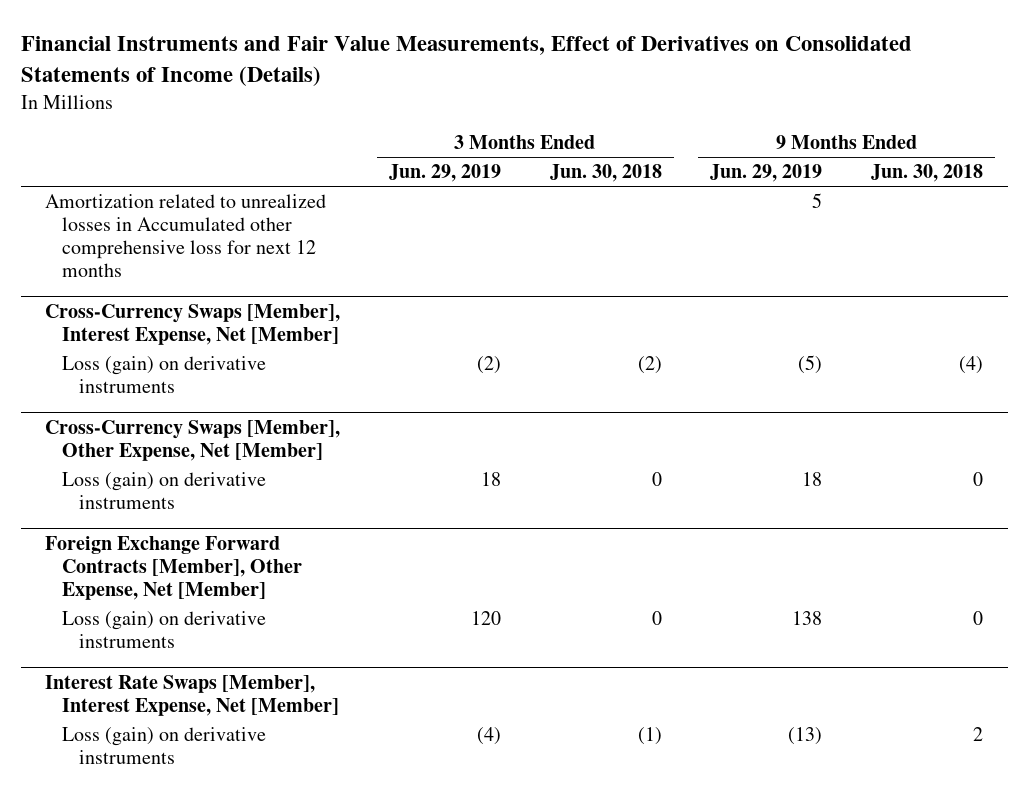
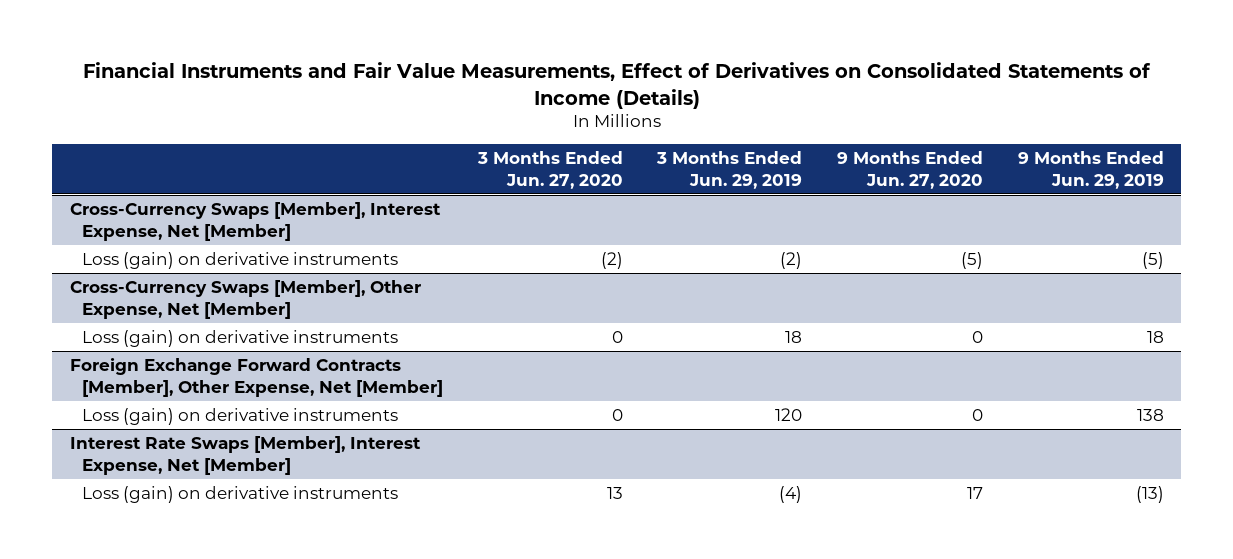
- | 3 Months Ended Jun. 29, 2019 | 3 Months Ended Jun. 30, 2018 | 9 Months Ended Jun. 29, 2019 | 9 Months Ended Jun. 30, 2018
+ | 3 Months Ended Jun. 27, 2020 | 3 Months Ended Jun. 29, 2019 | 9 Months Ended Jun. 27, 2020 | 9 Months Ended Jun. 29, 2019
- Amortization related to unrealized losses in Accumulated other comprehensive loss for next 12 months | | | 5 |

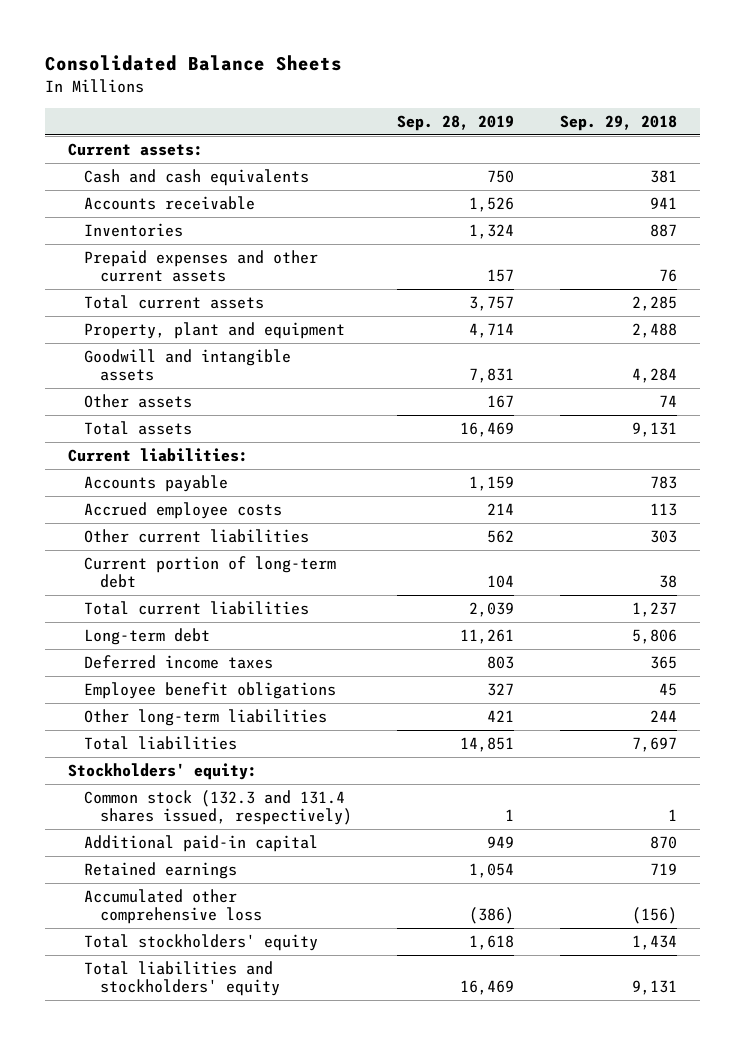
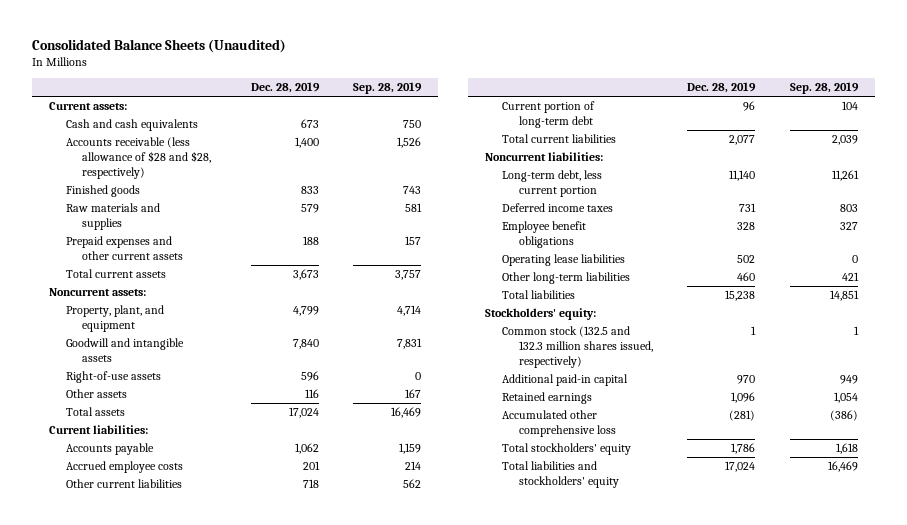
- Consolidated Balance Sheets
+ Consolidated Balance Sheets (Unaudited)
- | Sep. 28, 2019 | Sep. 29, 2018
+ | Dec. 28, 2019 | Sep. 28, 2019
- Accounts receivable | 1,526 | 941
- Inventories | 1,324 | 887
+ Accounts receivable (less allowance of $28 and $28, respectively) | 1,400 | 1,526
+ Finished goods | 833 | 743
+ Raw materials and supplies | 579 | 581
- Property, plant and equipment | 4,714 | 2,488
+ Noncurrent assets:
+ Property, plant, and equipment | 4,799 | 4,714
+ Right-of-use assets | 596 | 0
- Long-term debt | 11,261 | 5,806
+ Noncurrent liabilities:
+ Long-term debt, less current portion | 11,140 | 11,261
+ Operating lease liabilities | 502 | 0
- Common stock (132.3 and 131.4 shares issued, respectively) | 1 | 1
+ Common stock (132.5 and 132.3 million shares issued, respectively) | 1 | 1

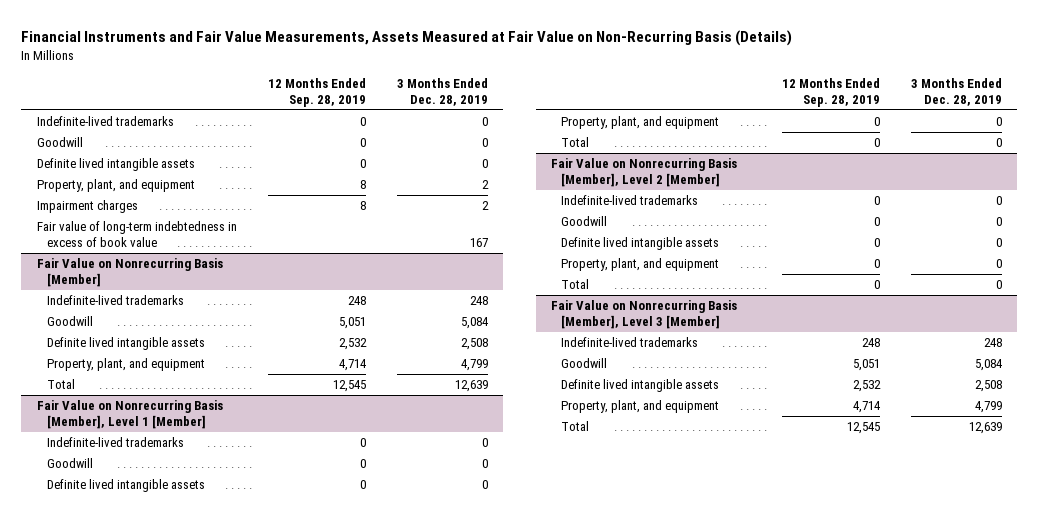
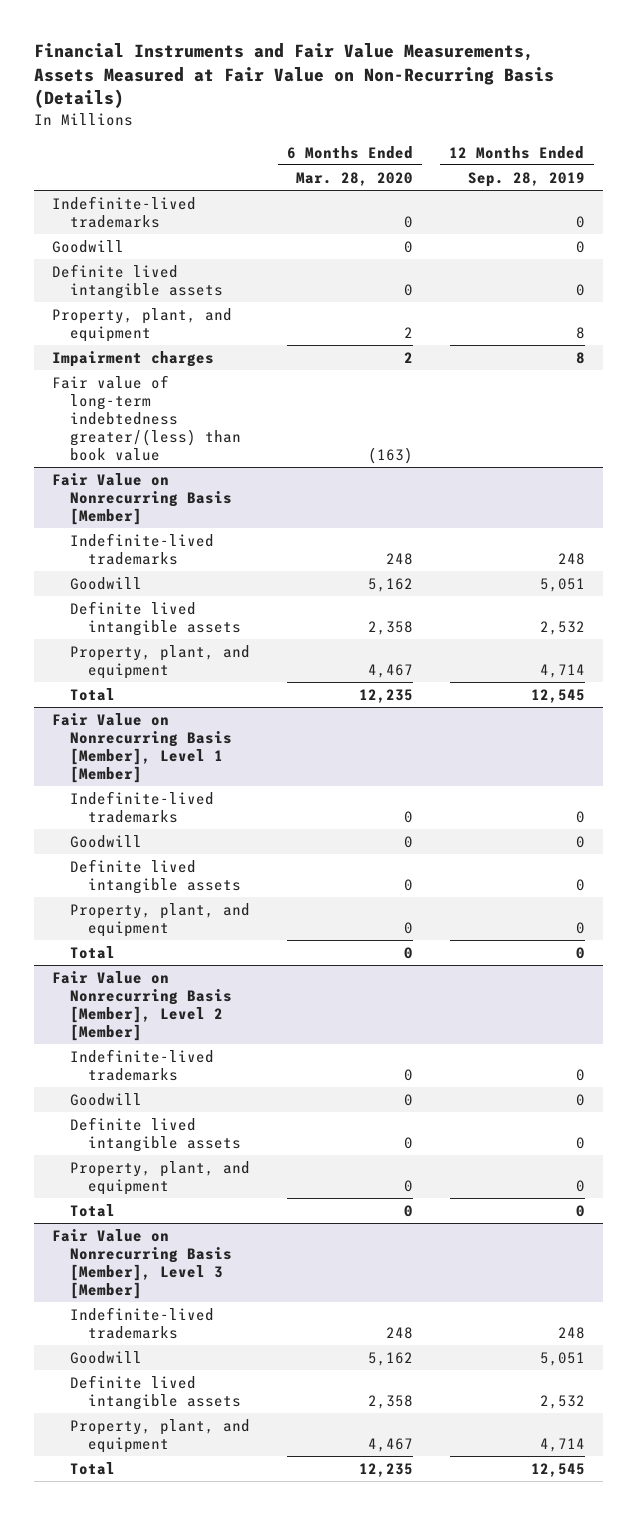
- | 12 Months Ended Sep. 28, 2019 | 3 Months Ended Dec. 28, 2019
+ | 6 Months Ended Mar. 28, 2020 | 12 Months Ended Sep. 28, 2019
- Fair value of long-term indebtedness in excess of book value | | 167
+ Fair value of long-term indebtedness greater/(less) than book value | (163) |

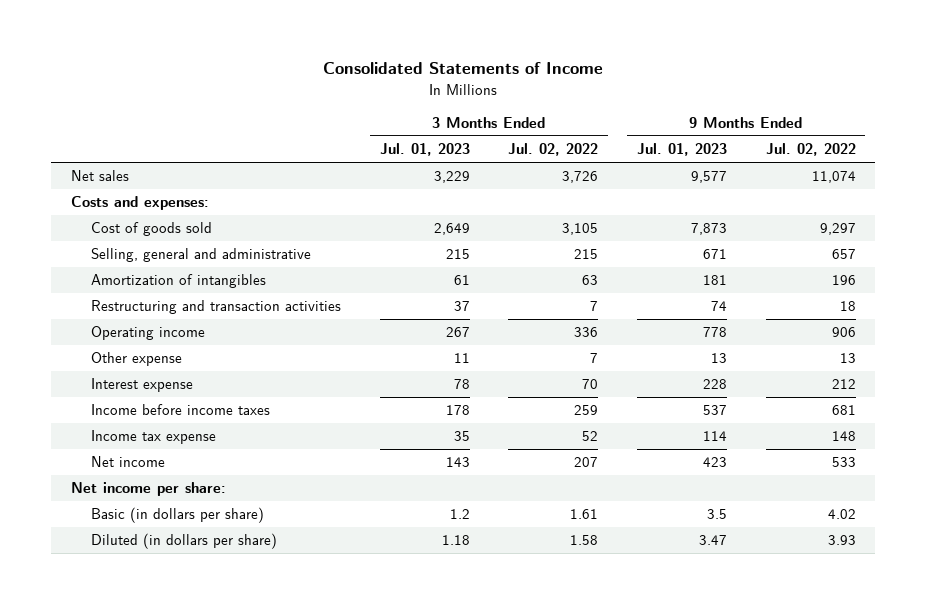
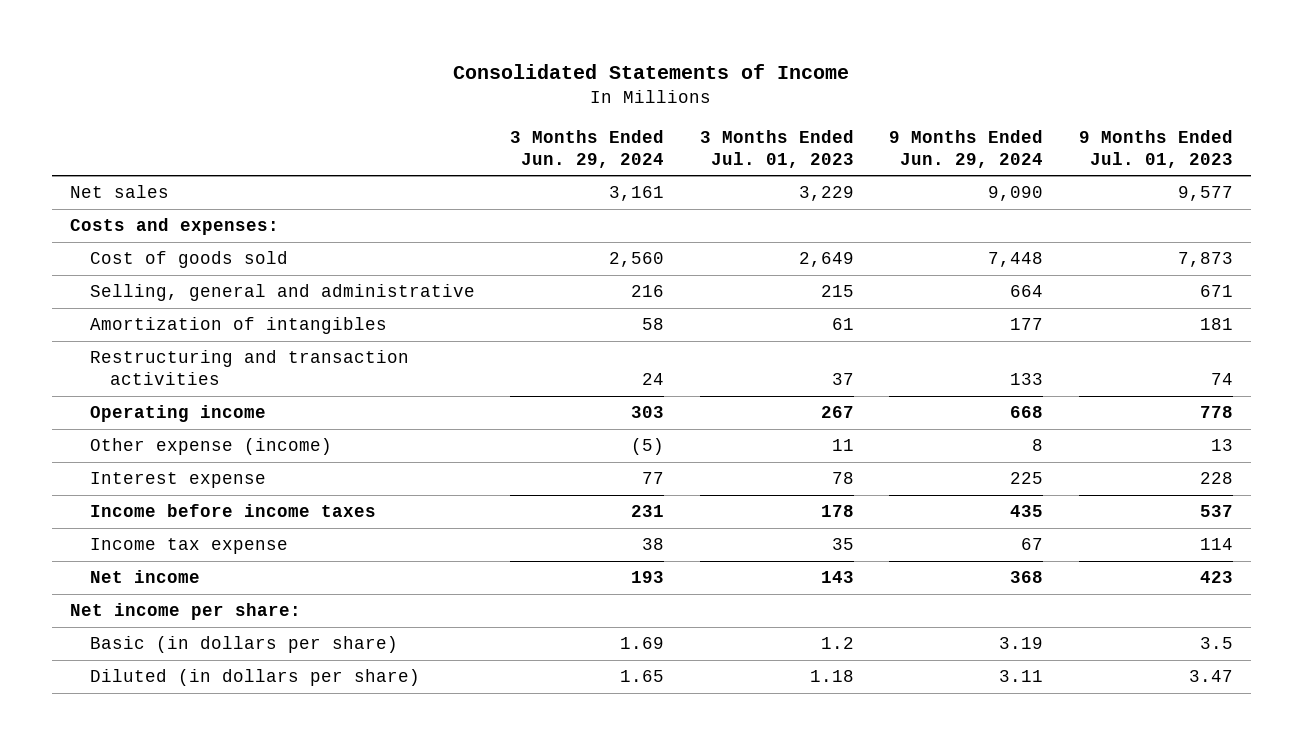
- | 3 Months Ended Jul. 01, 2023 | 3 Months Ended Jul. 02, 2022 | 9 Months Ended Jul. 01, 2023 | 9 Months Ended Jul. 02, 2022
+ | 3 Months Ended Jun. 29, 2024 | 3 Months Ended Jul. 01, 2023 | 9 Months Ended Jun. 29, 2024 | 9 Months Ended Jul. 01, 2023
- Other expense | 11 | 7 | 13 | 13
+ Other expense (income) | (5) | 11 | 8 | 13

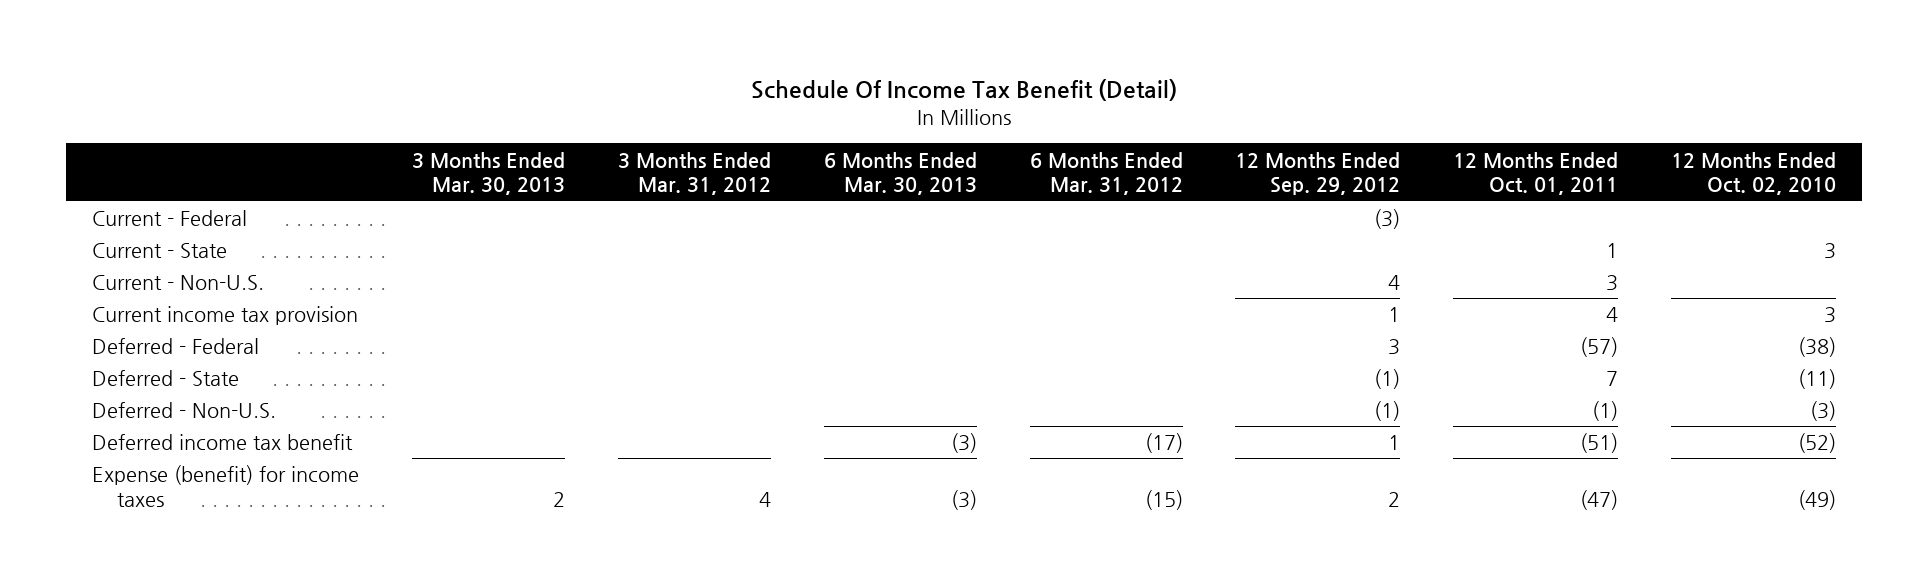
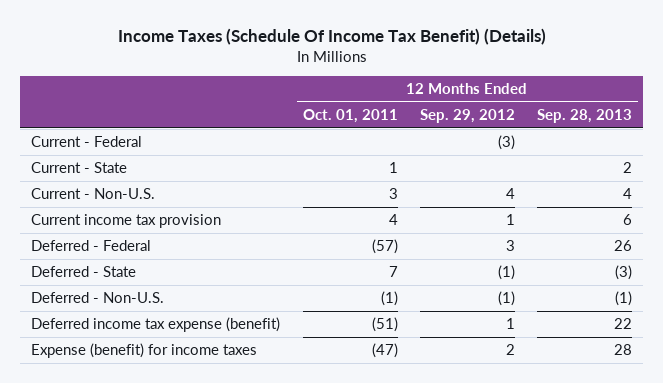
- Schedule Of Income Tax Benefit (Detail)
+ Income Taxes (Schedule Of Income Tax Benefit) (Details)
- | 3 Months Ended Mar. 30, 2013 | 3 Months Ended Mar. 31, 2012 | 6 Months Ended Mar. 30, 2013 | 6 Months Ended Mar. 31, 2012 | 12 Months Ended Sep. 29, 2012 | 12 Months Ended Oct. 01, 2011 | 12 Months Ended Oct. 02, 2010
+ | 12 Months Ended Oct. 01, 2011 | 12 Months Ended Sep. 29, 2012 | 12 Months Ended Sep. 28, 2013
- Deferred income tax benefit | | | (3) | (17) | 1 | (51) | (52)
+ Deferred income tax expense (benefit) | (51) | 1 | 22

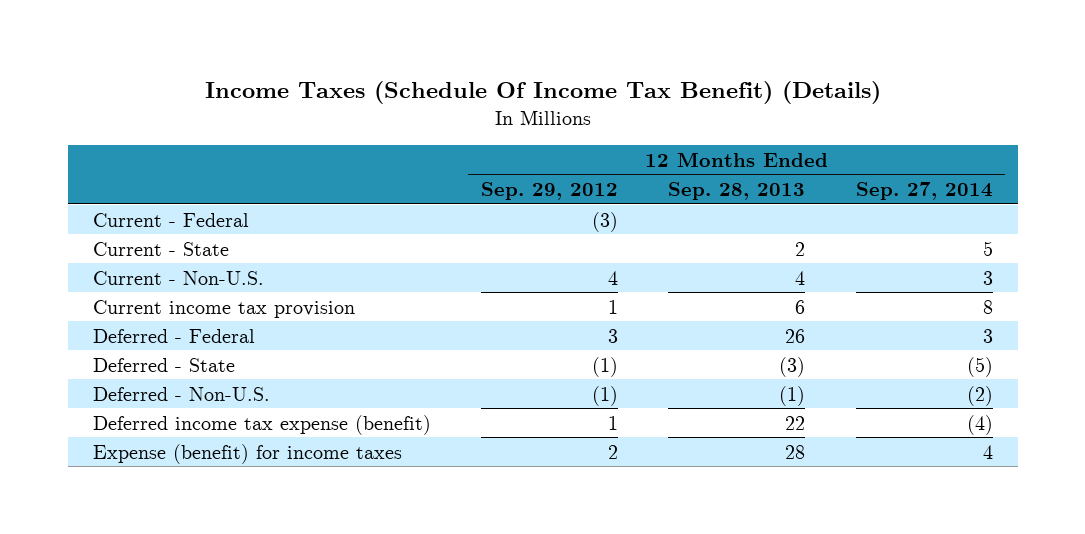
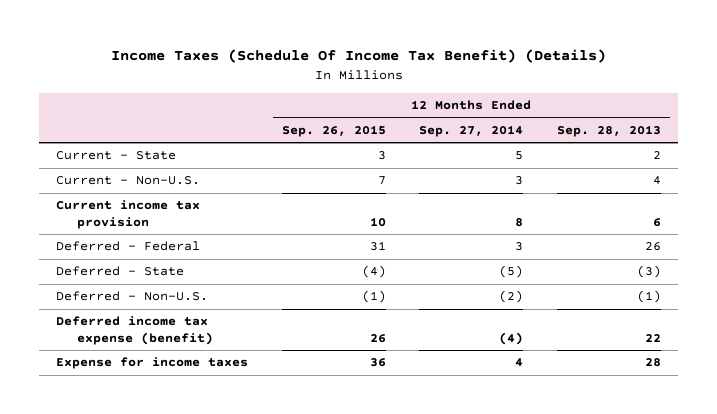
- | 12 Months Ended Sep. 29, 2012 | 12 Months Ended Sep. 28, 2013 | 12 Months Ended Sep. 27, 2014
+ | 12 Months Ended Sep. 26, 2015 | 12 Months Ended Sep. 27, 2014 | 12 Months Ended Sep. 28, 2013
- Current - Federal | (3) | |
- Expense (benefit) for income taxes | 2 | 28 | 4
+ Expense for income taxes | 36 | 4 | 28

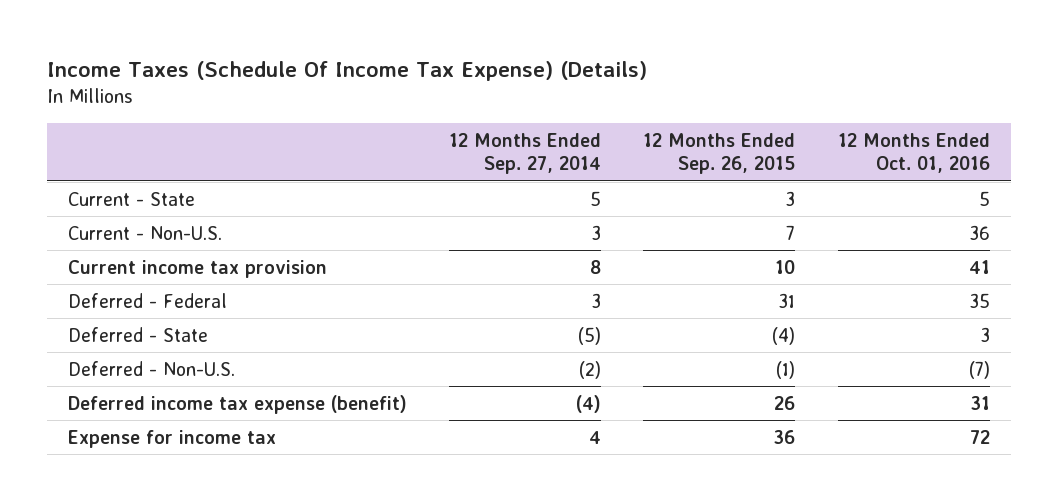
- Income Taxes (Schedule Of Income Tax Benefit) (Details)
+ Income Taxes (Schedule Of Income Tax Expense) (Details)
- | 12 Months Ended Sep. 26, 2015 | 12 Months Ended Sep. 27, 2014 | 12 Months Ended Sep. 28, 2013
+ | 12 Months Ended Sep. 27, 2014 | 12 Months Ended Sep. 26, 2015 | 12 Months Ended Oct. 01, 2016
- Expense for income taxes | 36 | 4 | 28
+ Expense for income tax | 4 | 36 | 72

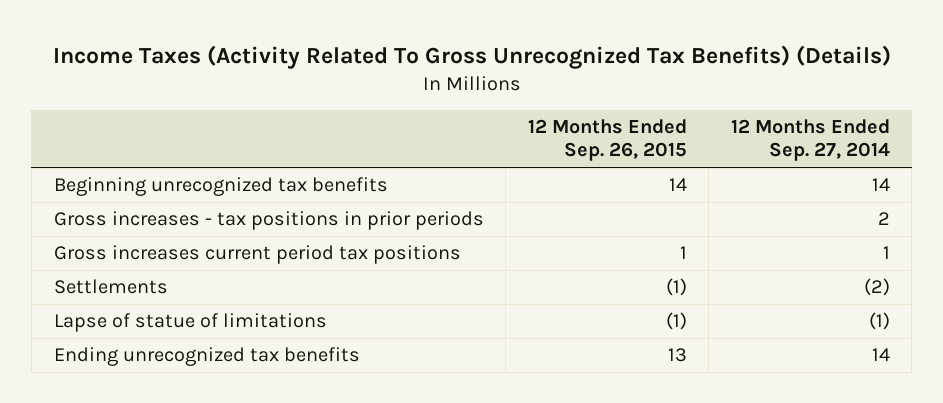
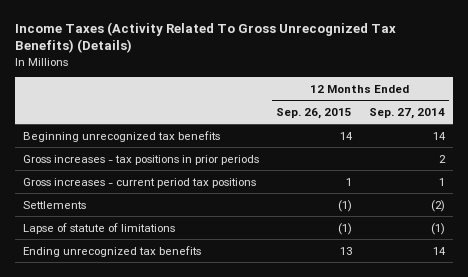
- Gross increases current period tax positions | 1 | 1
+ Gross increases - current period tax positions | 1 | 1
- Lapse of statue of limitations | (1) | (1)
+ Lapse of statute of limitations | (1) | (1)

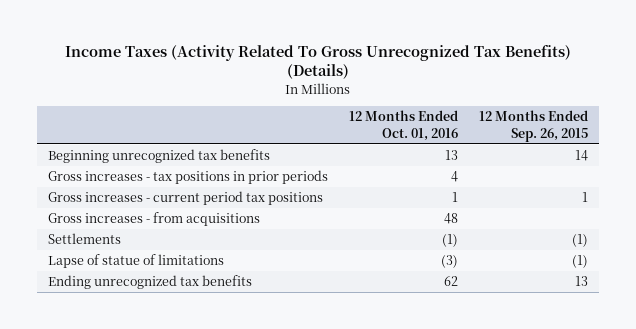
- | 12 Months Ended Sep. 26, 2015 | 12 Months Ended Sep. 27, 2014
+ | 12 Months Ended Oct. 01, 2016 | 12 Months Ended Sep. 26, 2015
+ Gross increases - from acquisitions | 48 |
- Lapse of statute of limitations | (1) | (1)
+ Lapse of statue of limitations | (3) | (1)

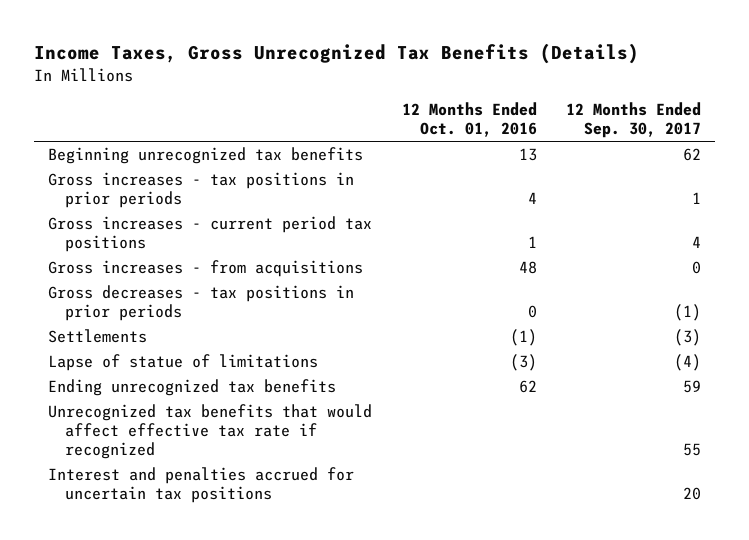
- Income Taxes (Activity Related To Gross Unrecognized Tax Benefits) (Details)
+ Income Taxes, Gross Unrecognized Tax Benefits (Details)
- | 12 Months Ended Oct. 01, 2016 | 12 Months Ended Sep. 26, 2015
+ | 12 Months Ended Oct. 01, 2016 | 12 Months Ended Sep. 30, 2017
+ Gross decreases - tax positions in prior periods | 0 | (1)
+ Unrecognized tax benefits that would affect effective tax rate if recognized | | 55
+ Interest and penalties accrued for uncertain tax positions | | 20

